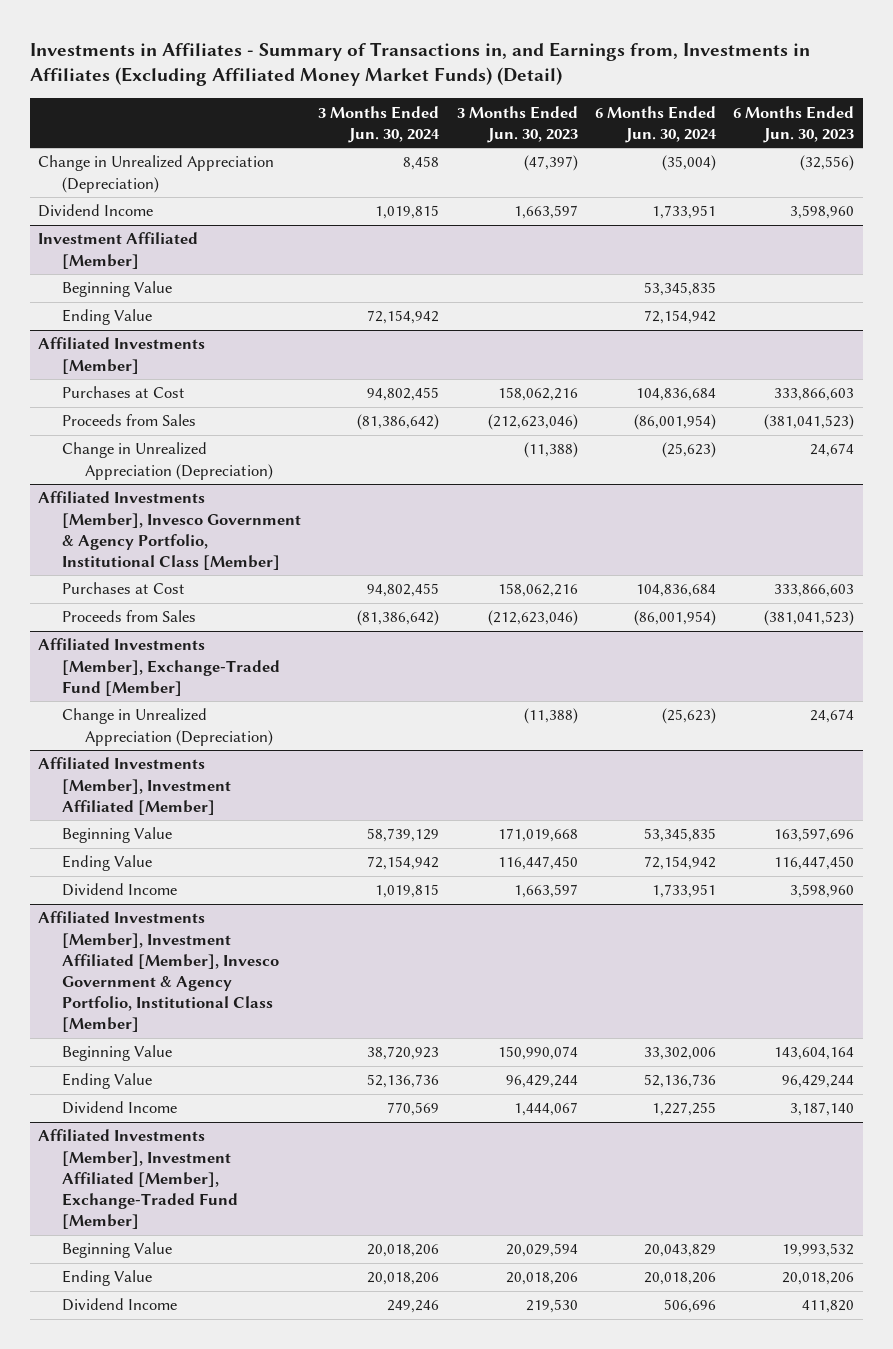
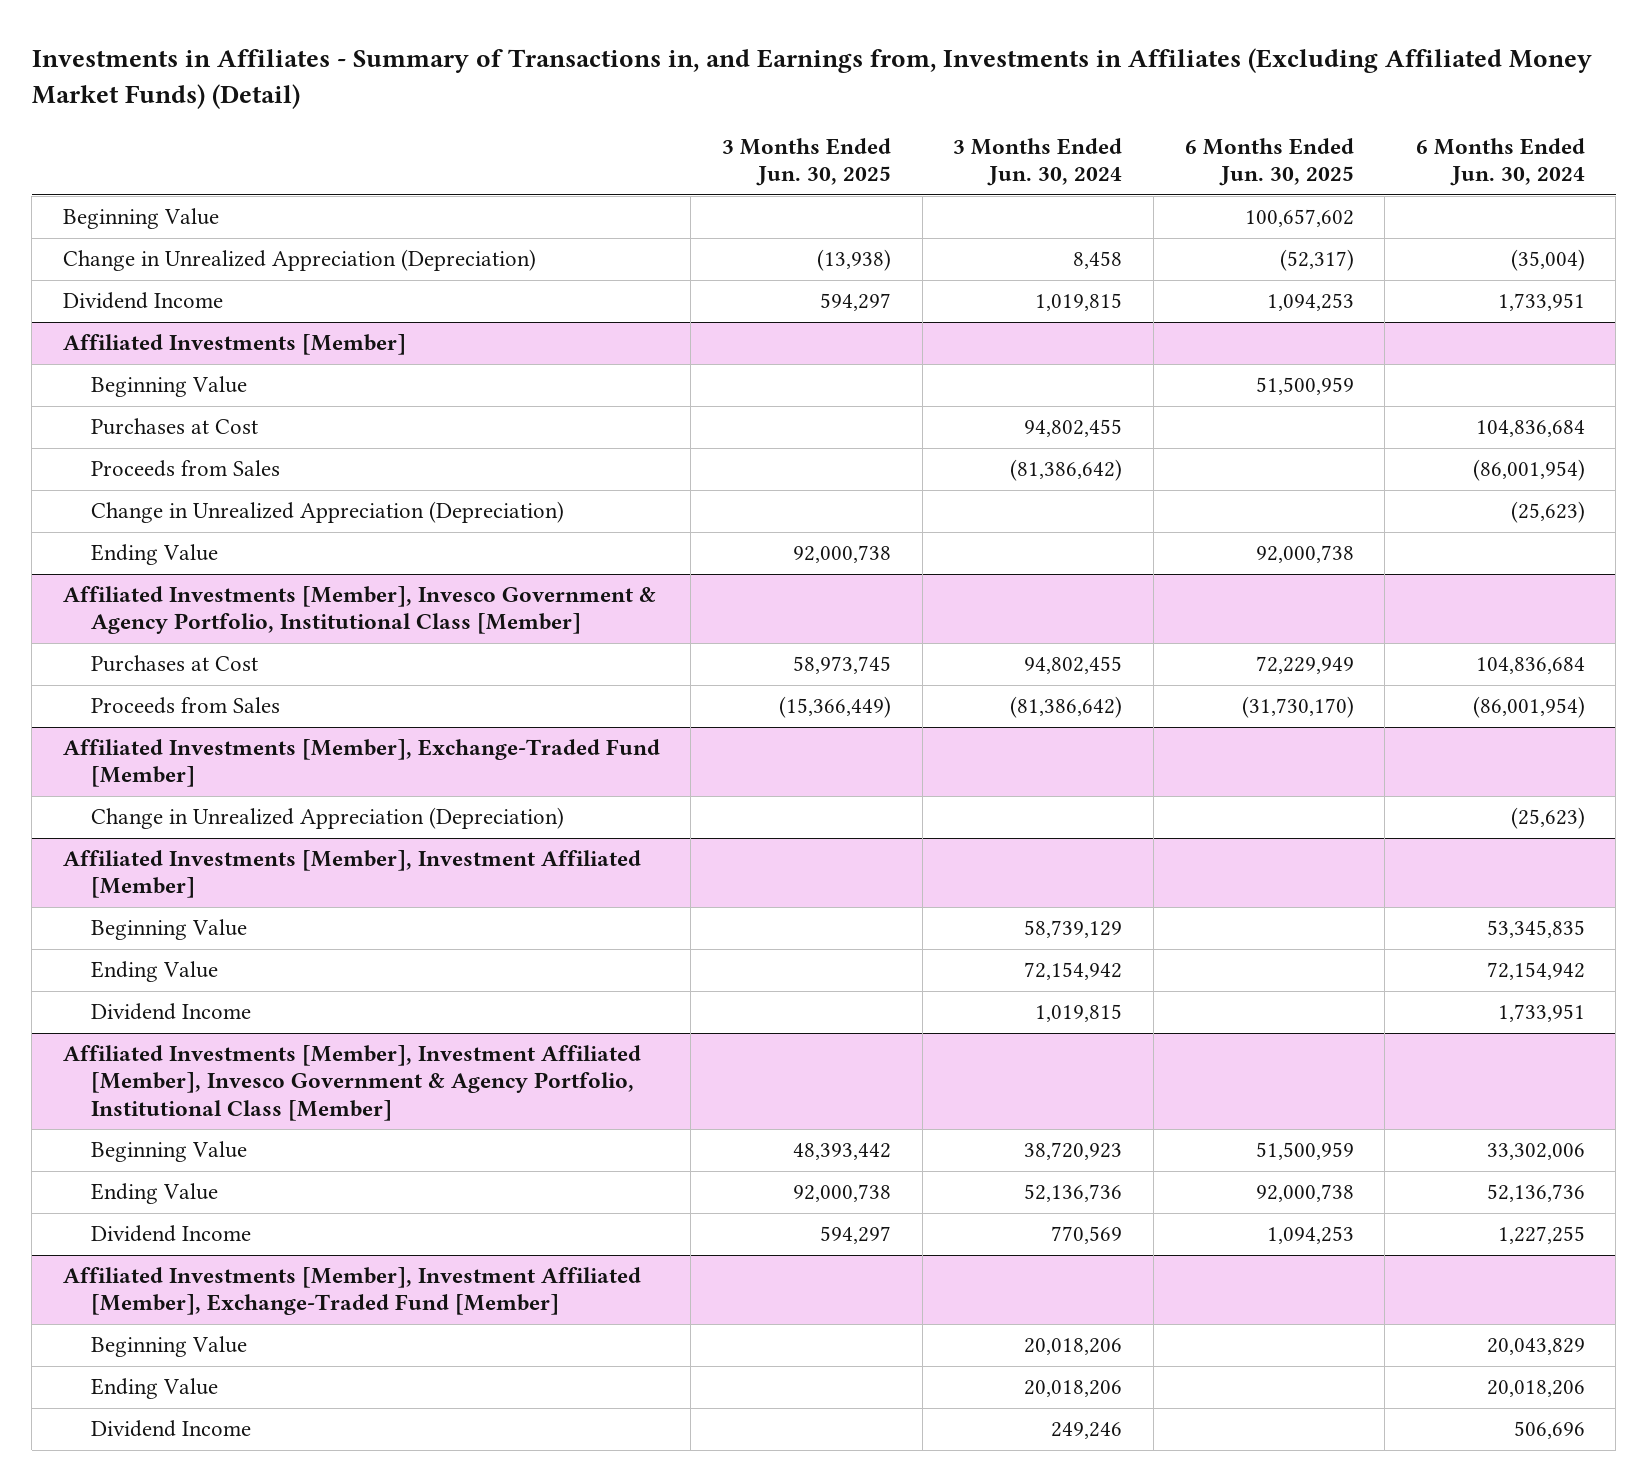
- | 3 Months Ended Jun. 30, 2024 | 3 Months Ended Jun. 30, 2023 | 6 Months Ended Jun. 30, 2024 | 6 Months Ended Jun. 30, 2023
+ | 3 Months Ended Jun. 30, 2025 | 3 Months Ended Jun. 30, 2024 | 6 Months Ended Jun. 30, 2025 | 6 Months Ended Jun. 30, 2024
+ Beginning Value | | | 100,657,602 |
- Investment Affiliated [Member]
- Beginning Value | | | 53,345,835 |
- Ending Value | 72,154,942 | | 72,154,942 |
@ Affiliated Investments [Member]
+ Beginning Value | | | 51,500,959 |
+ Ending Value | 92,000,738 | | 92,000,738 |

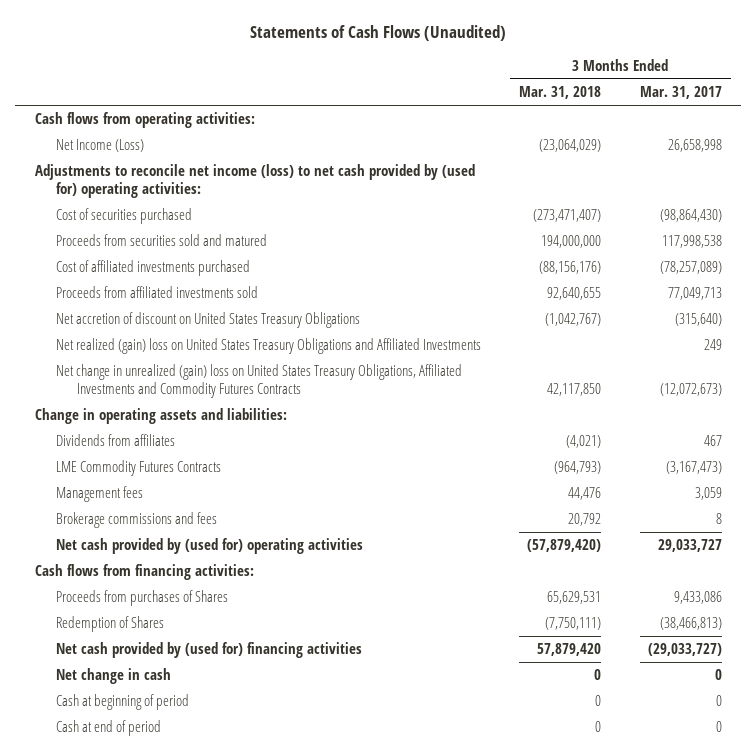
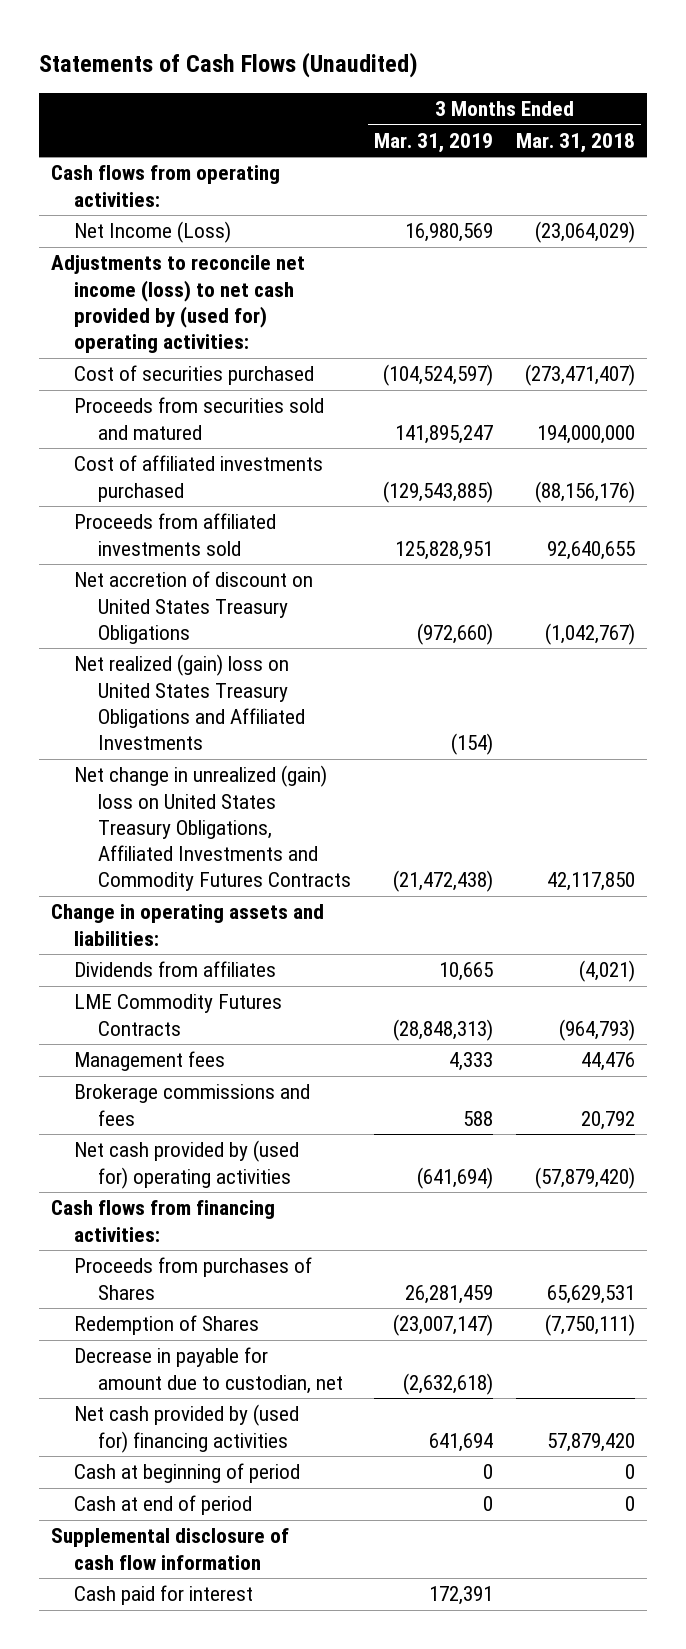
- | 3 Months Ended Mar. 31, 2018 | 3 Months Ended Mar. 31, 2017
+ | 3 Months Ended Mar. 31, 2019 | 3 Months Ended Mar. 31, 2018
+ Decrease in payable for amount due to custodian, net | (2,632,618) |
- Net change in cash | 0 | 0
+ Supplemental disclosure of cash flow information
+ Cash paid for interest | 172,391 |

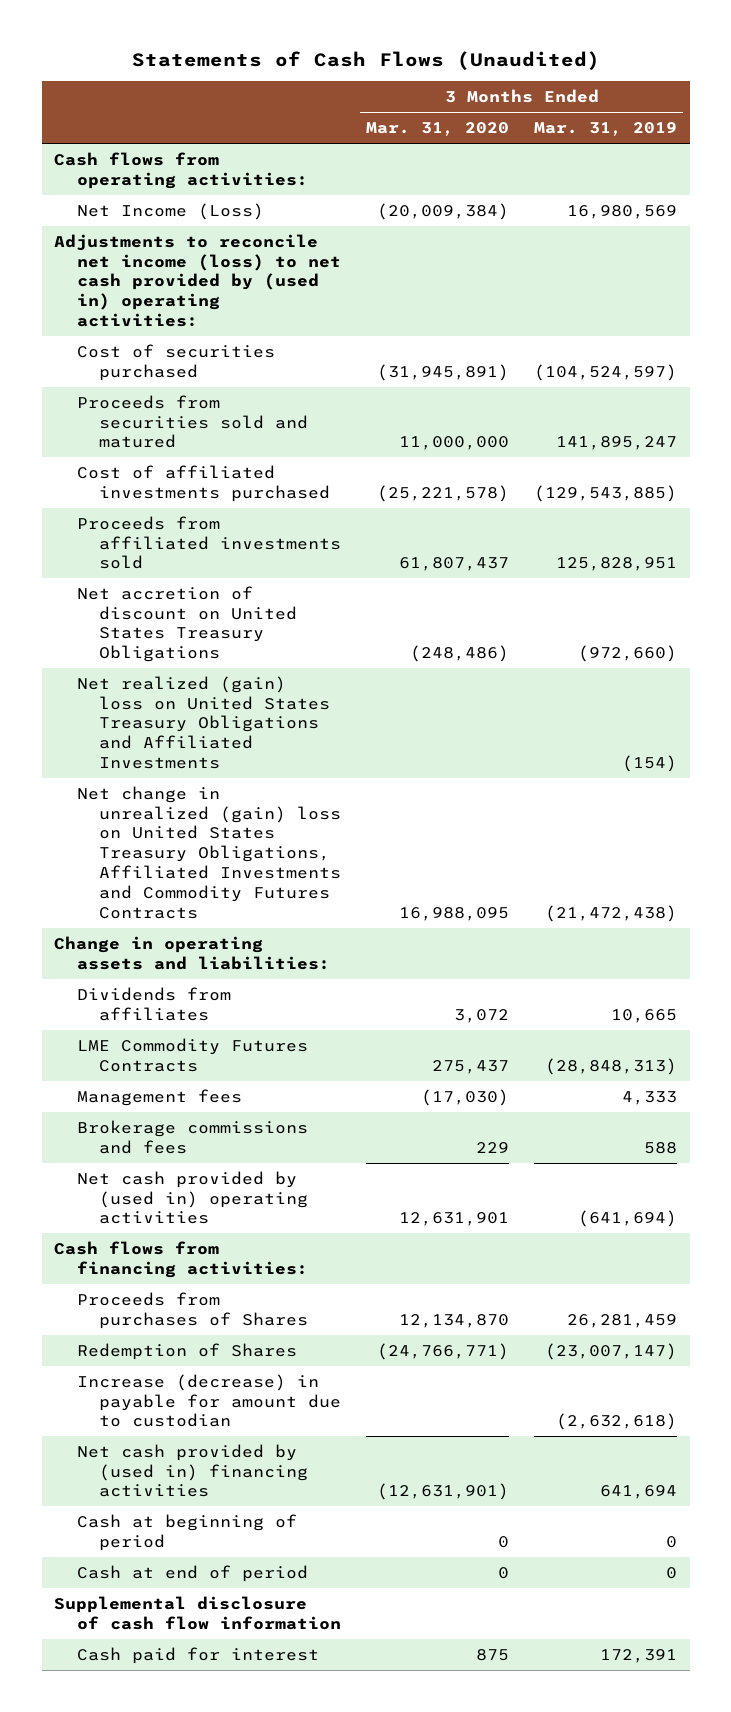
- | 3 Months Ended Mar. 31, 2019 | 3 Months Ended Mar. 31, 2018
+ | 3 Months Ended Mar. 31, 2020 | 3 Months Ended Mar. 31, 2019
- Adjustments to reconcile net income (loss) to net cash provided by (used for) operating activities:
+ Adjustments to reconcile net income (loss) to net cash provided by (used in) operating activities:
- Net cash provided by (used for) operating activities | (641,694) | (57,879,420)
+ Net cash provided by (used in) operating activities | 12,631,901 | (641,694)
- Decrease in payable for amount due to custodian, net | (2,632,618) |
- Net cash provided by (used for) financing activities | 641,694 | 57,879,420
+ Increase (decrease) in payable for amount due to custodian | | (2,632,618)
+ Net cash provided by (used in) financing activities | (12,631,901) | 641,694

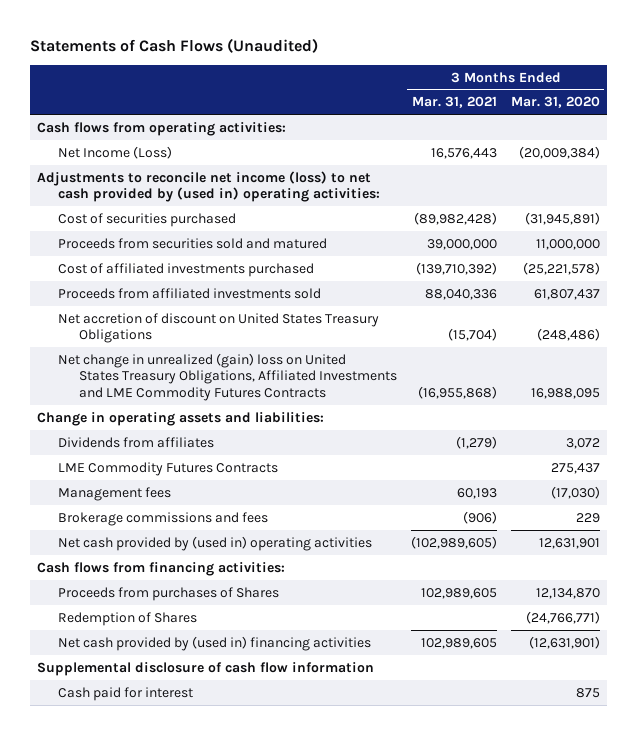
- | 3 Months Ended Mar. 31, 2020 | 3 Months Ended Mar. 31, 2019
+ | 3 Months Ended Mar. 31, 2021 | 3 Months Ended Mar. 31, 2020
- Net realized (gain) loss on United States Treasury Obligations and Affiliated Investments | | (154)
- Net change in unrealized (gain) loss on United States Treasury Obligations, Affiliated Investments and Commodity Futures Contracts | 16,988,095 | (21,472,438)
+ Net change in unrealized (gain) loss on United States Treasury Obligations, Affiliated Investments and LME Commodity Futures Contracts | (16,955,868) | 16,988,095
- Increase (decrease) in payable for amount due to custodian | | (2,632,618)
- Cash at beginning of period | 0 | 0
- Cash at end of period | 0 | 0

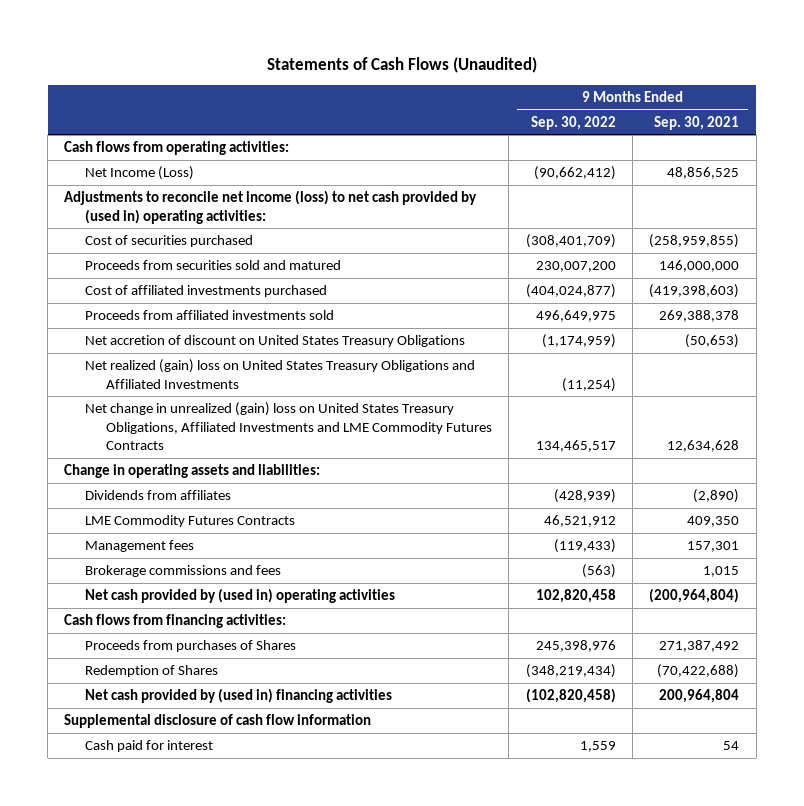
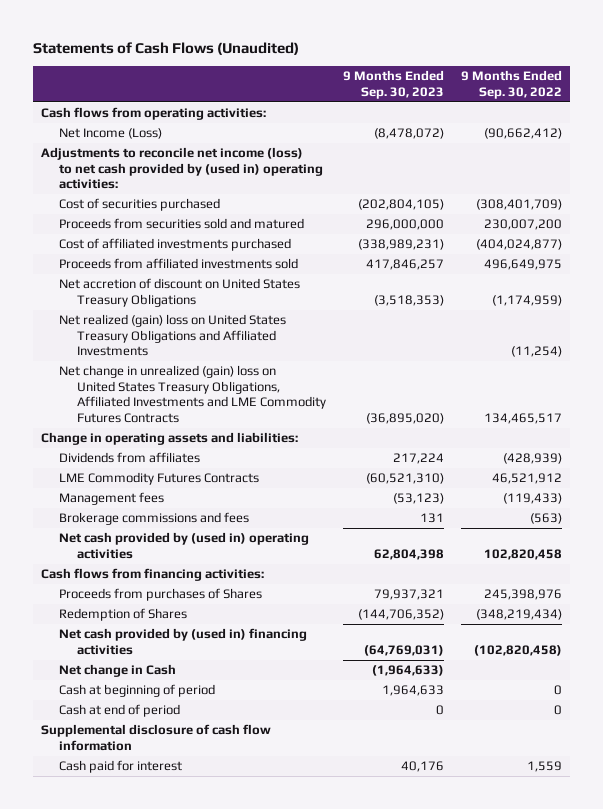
- | 9 Months Ended Sep. 30, 2022 | 9 Months Ended Sep. 30, 2021
+ | 9 Months Ended Sep. 30, 2023 | 9 Months Ended Sep. 30, 2022
+ Net change in Cash | (1,964,633) |
+ Cash at beginning of period | 1,964,633 | 0
+ Cash at end of period | 0 | 0

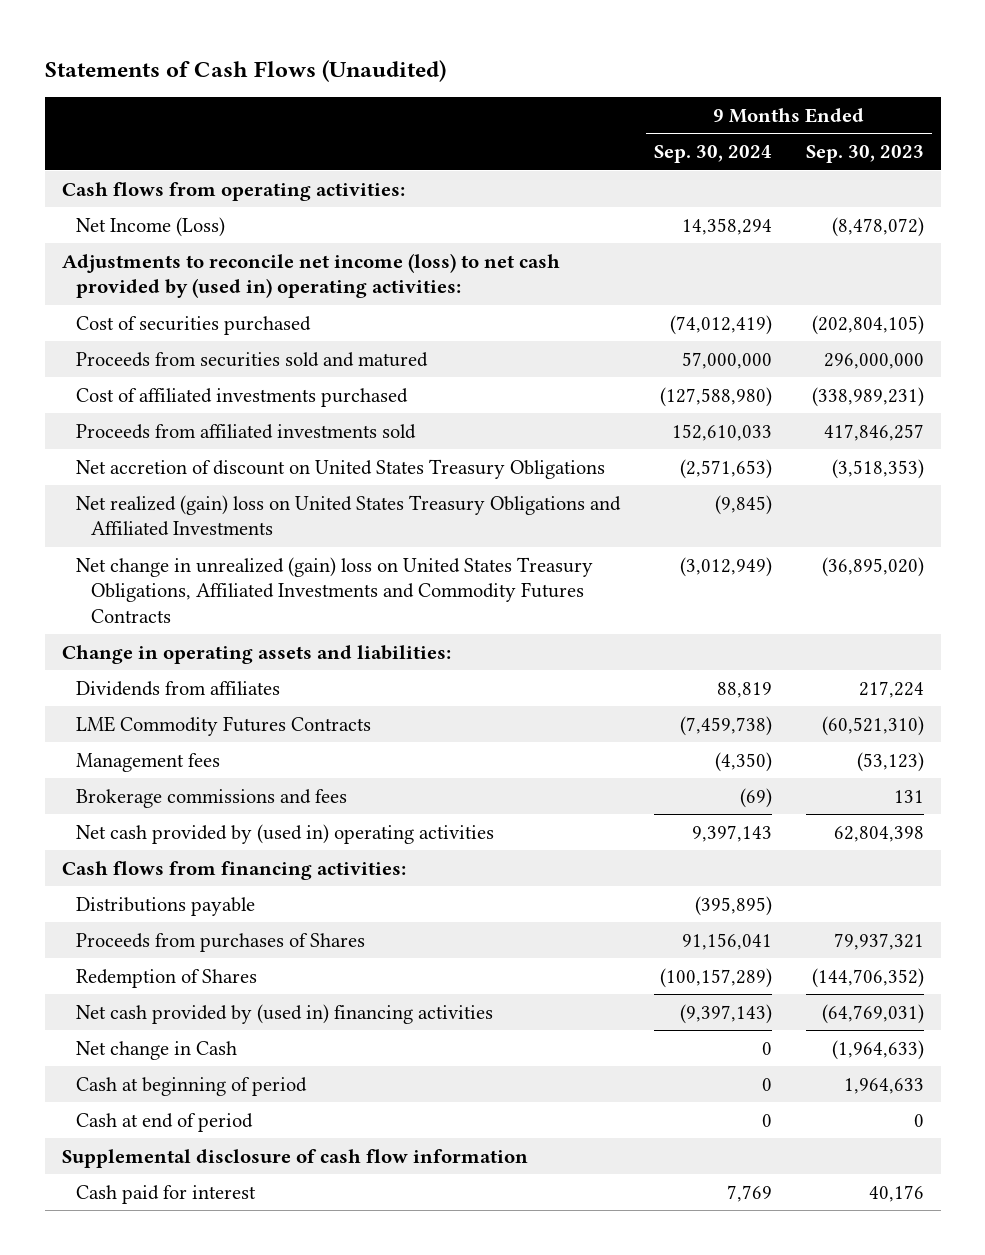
- | 9 Months Ended Sep. 30, 2023 | 9 Months Ended Sep. 30, 2022
+ | 9 Months Ended Sep. 30, 2024 | 9 Months Ended Sep. 30, 2023
- Net change in unrealized (gain) loss on United States Treasury Obligations, Affiliated Investments and LME Commodity Futures Contracts | (36,895,020) | 134,465,517
+ Net change in unrealized (gain) loss on United States Treasury Obligations, Affiliated Investments and Commodity Futures Contracts | (3,012,949) | (36,895,020)
+ Distributions payable | (395,895) |

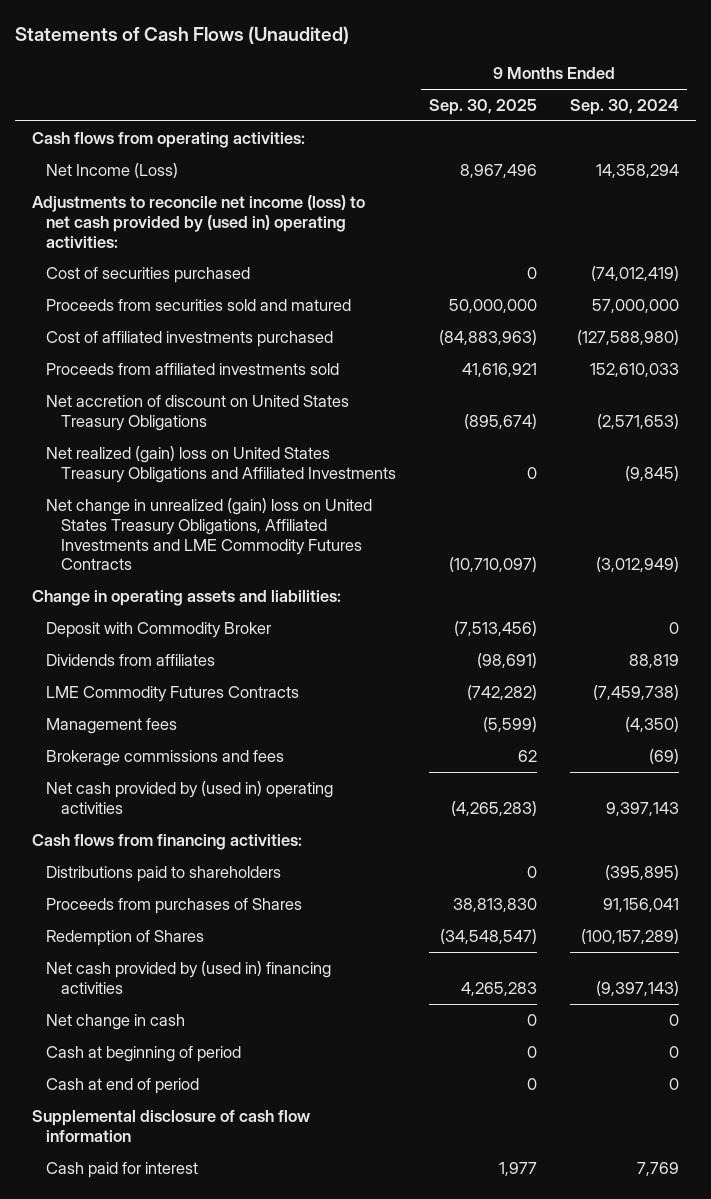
- | 9 Months Ended Sep. 30, 2024 | 9 Months Ended Sep. 30, 2023
+ | 9 Months Ended Sep. 30, 2025 | 9 Months Ended Sep. 30, 2024
- Net change in unrealized (gain) loss on United States Treasury Obligations, Affiliated Investments and Commodity Futures Contracts | (3,012,949) | (36,895,020)
+ Net change in unrealized (gain) loss on United States Treasury Obligations, Affiliated Investments and LME Commodity Futures Contracts | (10,710,097) | (3,012,949)
+ Deposit with Commodity Broker | (7,513,456) | 0
- Distributions payable | (395,895) |
+ Distributions paid to shareholders | 0 | (395,895)
- Net change in Cash | 0 | (1,964,633)
+ Net change in cash | 0 | 0

